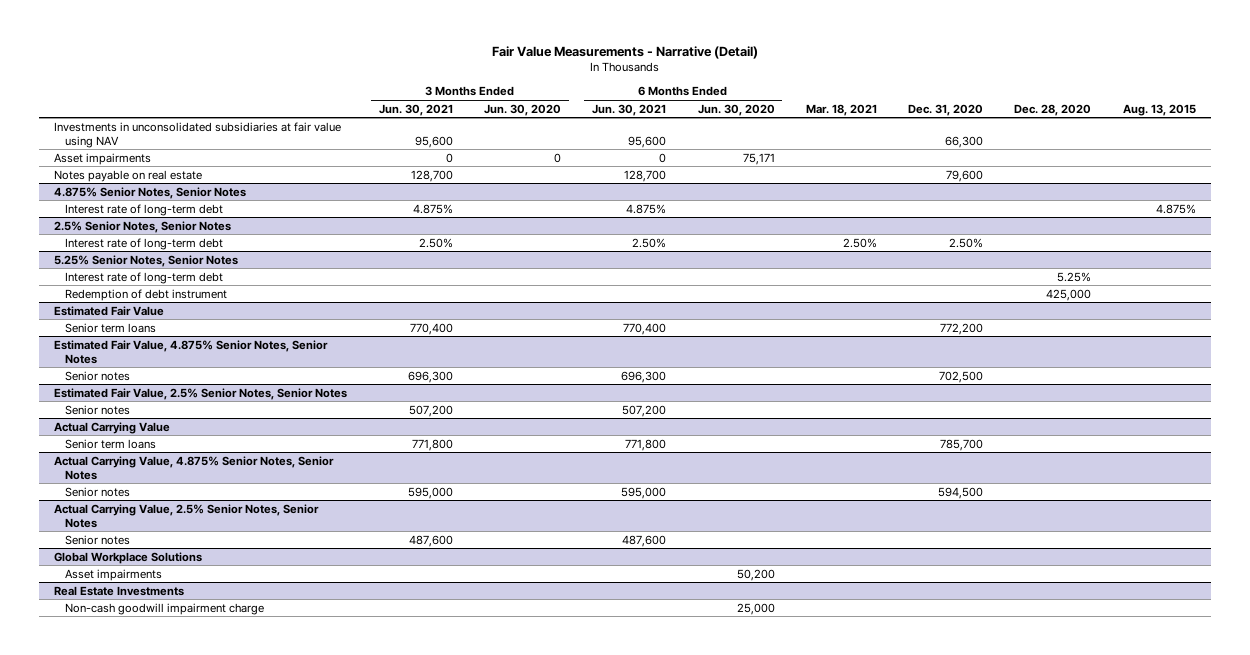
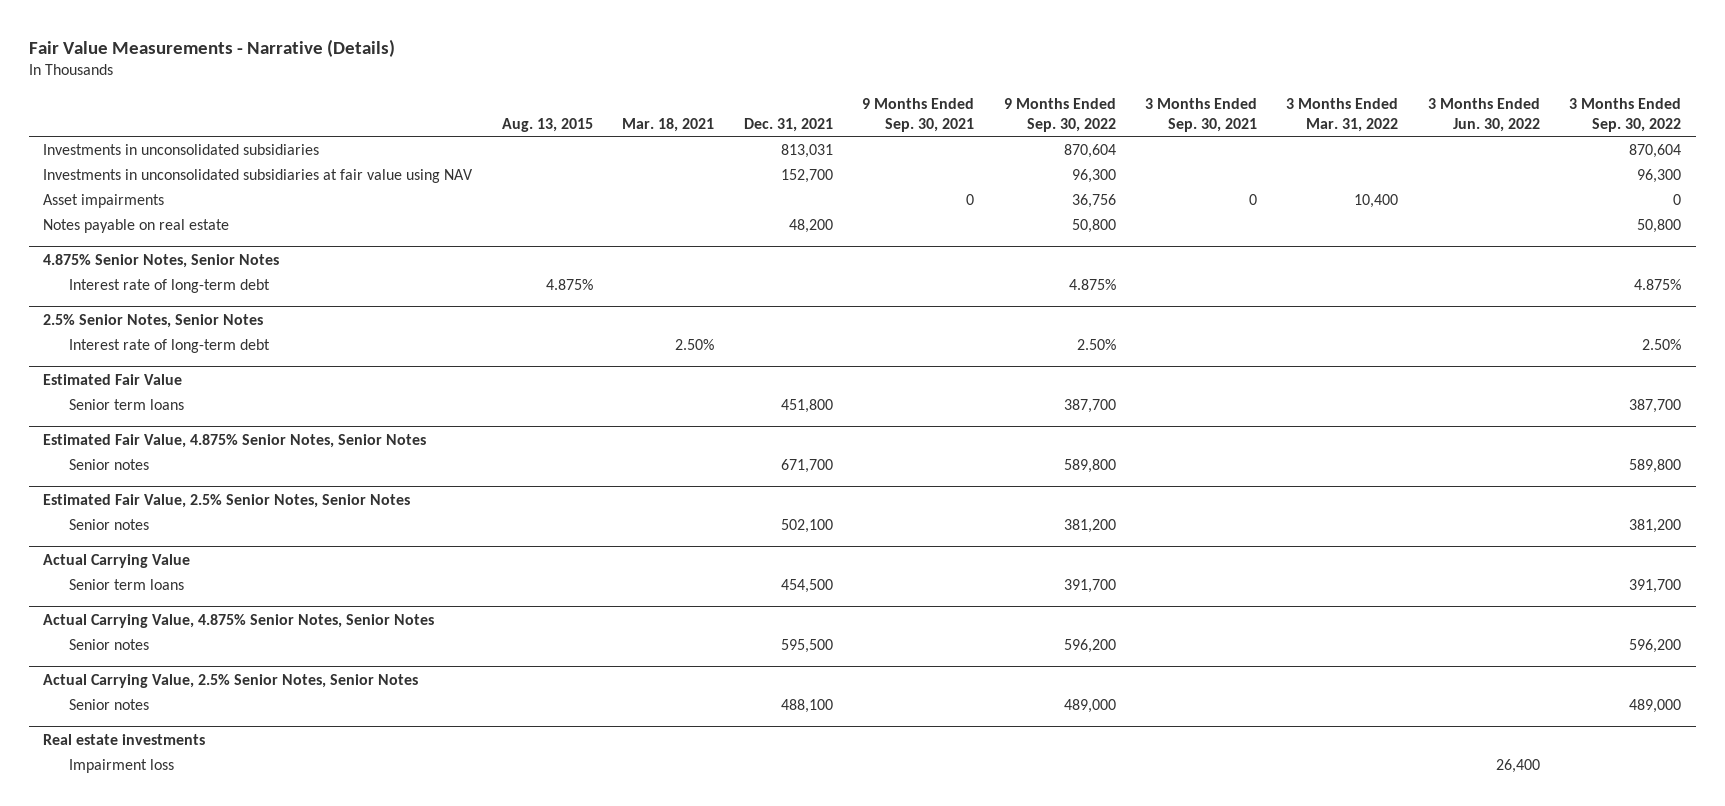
- Fair Value Measurements - Narrative (Detail)
+ Fair Value Measurements - Narrative (Details)
- | 3 Months Ended Jun. 30, 2021 | 3 Months Ended Jun. 30, 2020 | 6 Months Ended Jun. 30, 2021 | 6 Months Ended Jun. 30, 2020 | Mar. 18, 2021 | Dec. 31, 2020 | Dec. 28, 2020 | Aug. 13, 2015
+ | Aug. 13, 2015 | Mar. 18, 2021 | Dec. 31, 2021 | 9 Months Ended Sep. 30, 2021 | 9 Months Ended Sep. 30, 2022 | 3 Months Ended Sep. 30, 2021 | 3 Months Ended Mar. 31, 2022 | 3 Months Ended Jun. 30, 2022 | 3 Months Ended Sep. 30, 2022
+ Investments in unconsolidated subsidiaries | | | 813,031 | | 870,604 | | | | 870,604
- 5.25% Senior Notes, Senior Notes
- Interest rate of long-term debt | | | | | | | 5.25% |
- Redemption of debt instrument | | | | | | | 425,000 |
- Global Workplace Solutions
- Asset impairments | | | | 50,200 | | | |
- Real Estate Investments
- Non-cash goodwill impairment charge | | | | 25,000 | | | |
+ Real estate investments
+ Impairment loss | | | | | | | | 26,400 |

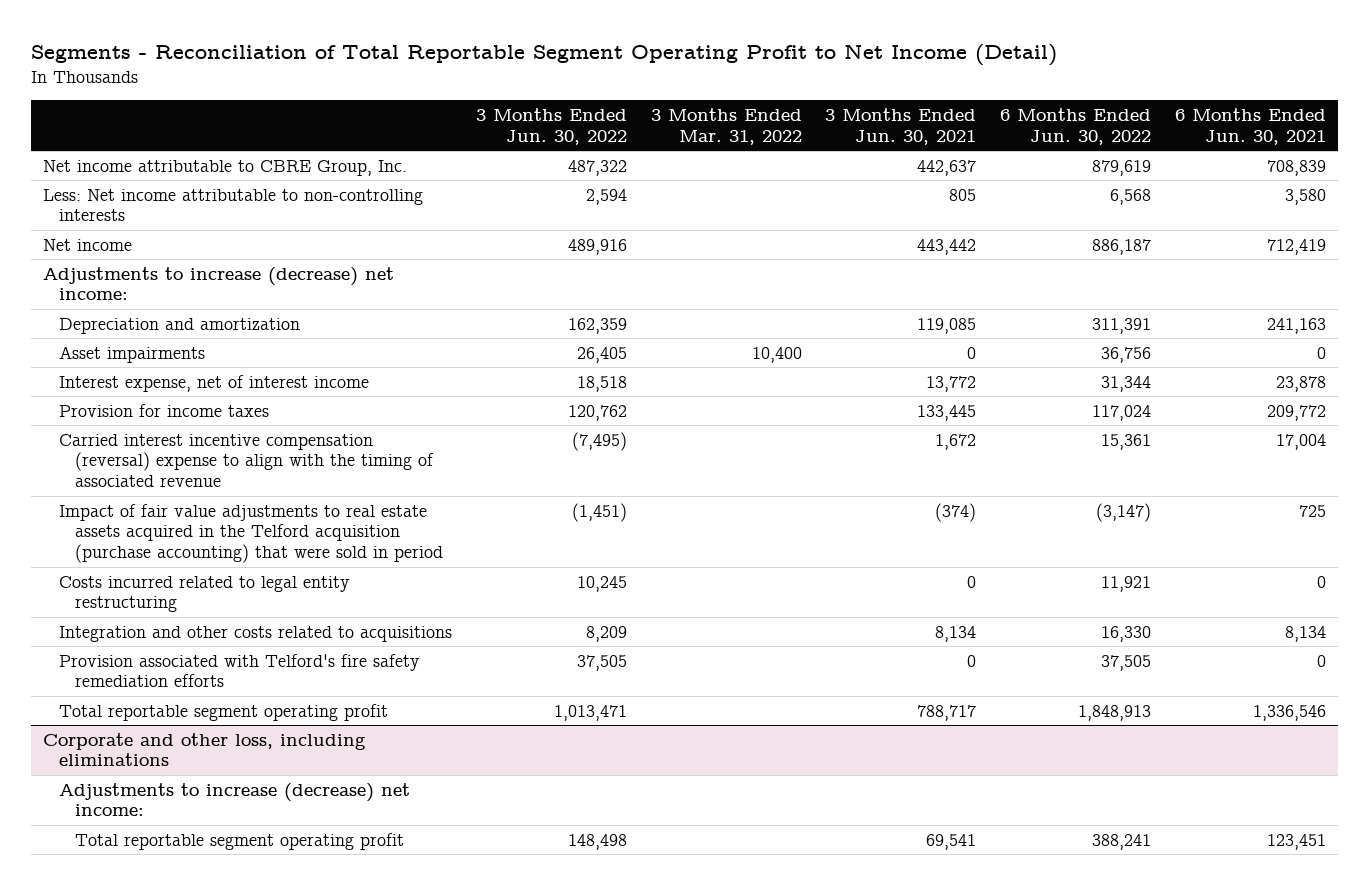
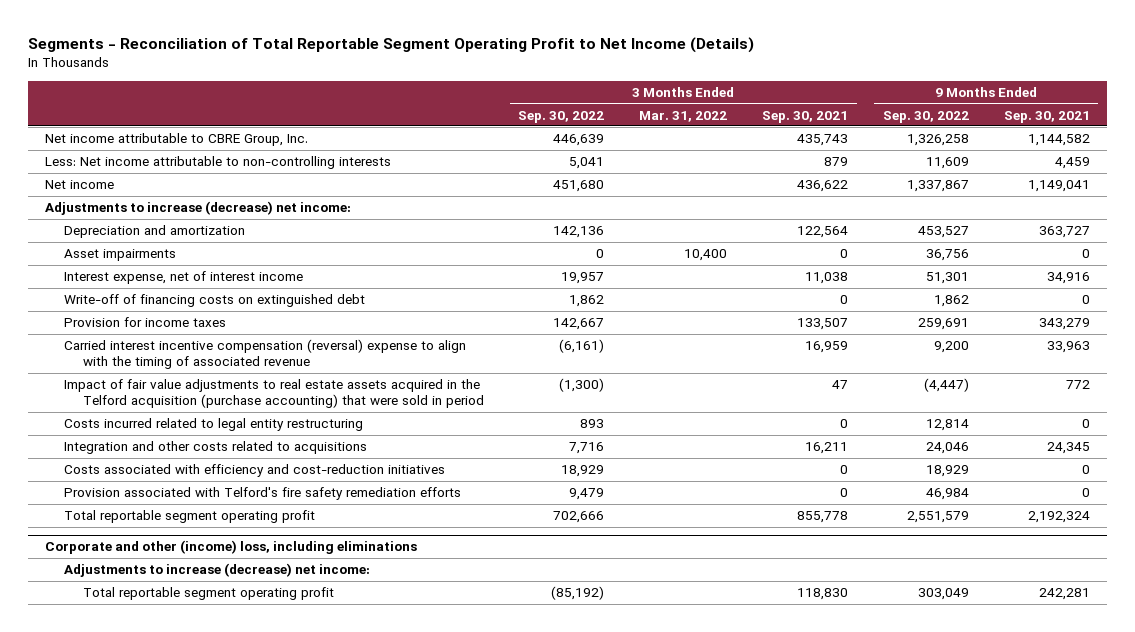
- Segments - Reconciliation of Total Reportable Segment Operating Profit to Net Income (Detail)
+ Segments - Reconciliation of Total Reportable Segment Operating Profit to Net Income (Details)
- | 3 Months Ended Jun. 30, 2022 | 3 Months Ended Mar. 31, 2022 | 3 Months Ended Jun. 30, 2021 | 6 Months Ended Jun. 30, 2022 | 6 Months Ended Jun. 30, 2021
+ | 3 Months Ended Sep. 30, 2022 | 3 Months Ended Mar. 31, 2022 | 3 Months Ended Sep. 30, 2021 | 9 Months Ended Sep. 30, 2022 | 9 Months Ended Sep. 30, 2021
+ Write-off of financing costs on extinguished debt | 1,862 | | 0 | 1,862 | 0
+ Costs associated with efficiency and cost-reduction initiatives | 18,929 | | 0 | 18,929 | 0
- Corporate and other loss, including eliminations
+ Corporate and other (income) loss, including eliminations

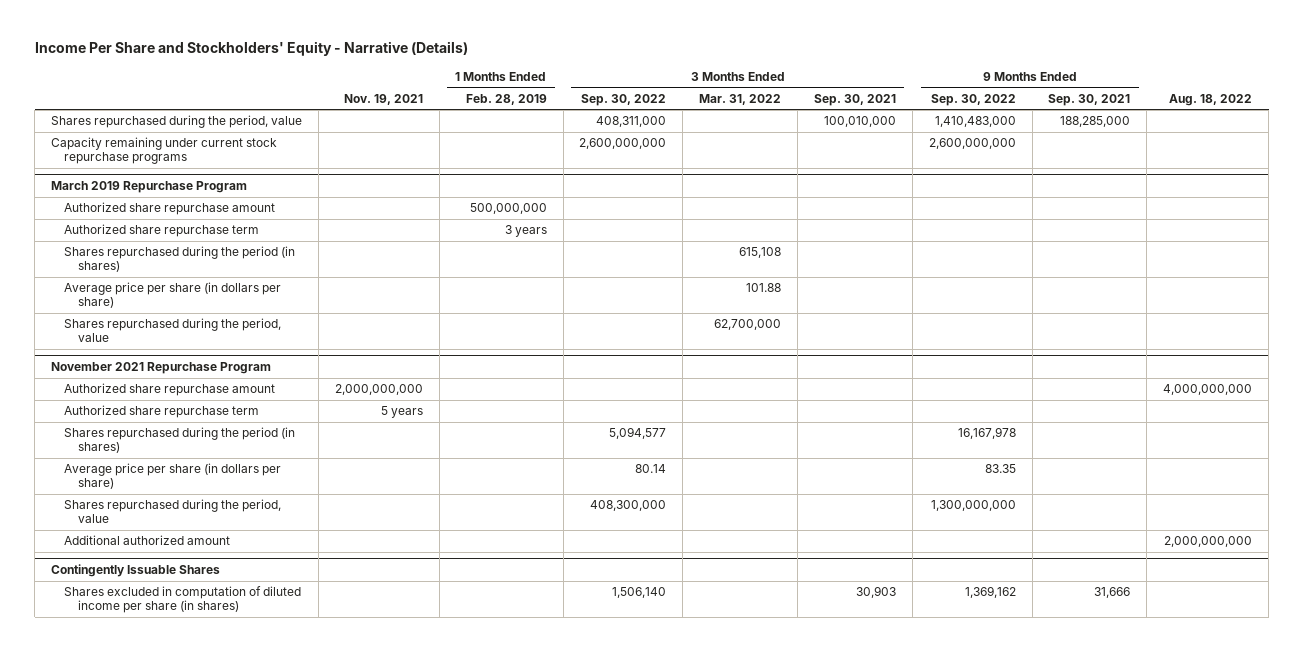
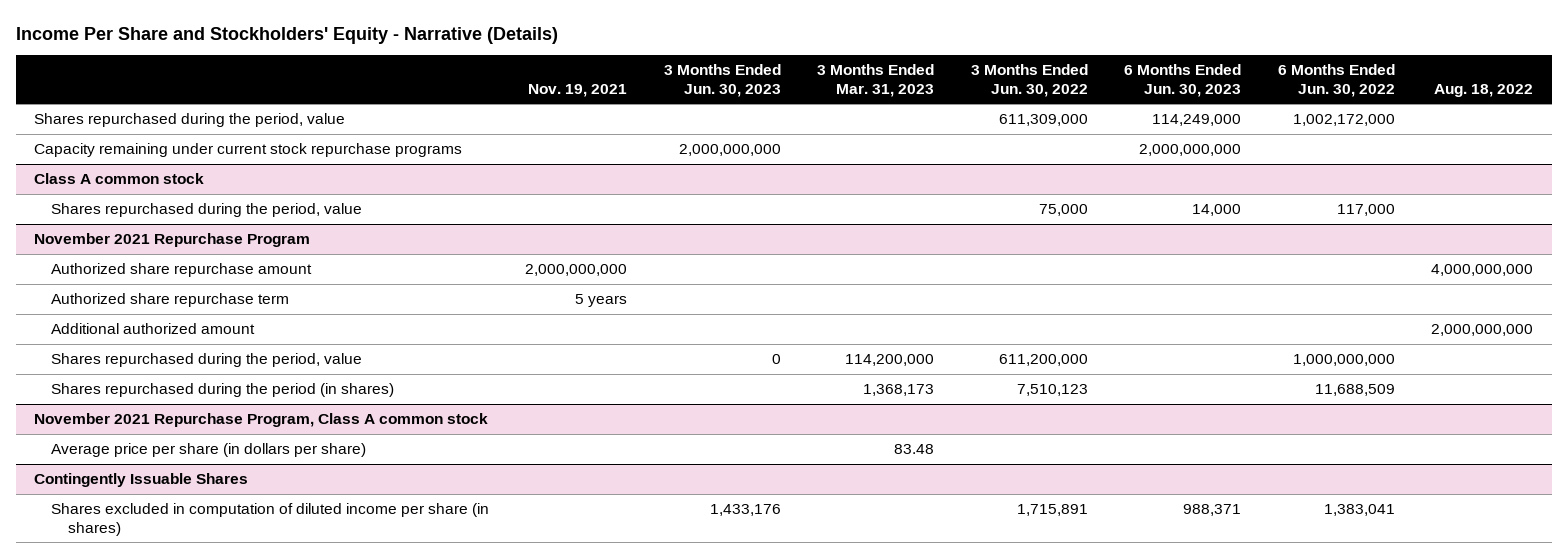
- | Nov. 19, 2021 | 1 Months Ended Feb. 28, 2019 | 3 Months Ended Sep. 30, 2022 | 3 Months Ended Mar. 31, 2022 | 3 Months Ended Sep. 30, 2021 | 9 Months Ended Sep. 30, 2022 | 9 Months Ended Sep. 30, 2021 | Aug. 18, 2022
+ | Nov. 19, 2021 | 3 Months Ended Jun. 30, 2023 | 3 Months Ended Mar. 31, 2023 | 3 Months Ended Jun. 30, 2022 | 6 Months Ended Jun. 30, 2023 | 6 Months Ended Jun. 30, 2022 | Aug. 18, 2022
- March 2019 Repurchase Program
- Authorized share repurchase amount | | 500,000,000 | | | | | |
- Authorized share repurchase term | | 3 years | | | | | |
- Shares repurchased during the period (in shares) | | | | 615,108 | | | |
- Average price per share (in dollars per share) | | | | 101.88 | | | |
- Shares repurchased during the period, value | | | | 62,700,000 | | | |
+ Class A common stock
+ Shares repurchased during the period, value | | | | 75,000 | 14,000 | 117,000 |
@ November 2021 Repurchase Program
- Average price per share (in dollars per share) | | | 80.14 | | | 83.35 | |
moved down: Shares repurchased during the period, value | | 0 | 114,200,000 | 611,200,000 | | 1,000,000,000 |
moved down: Shares repurchased during the period (in shares) | | | 1,368,173 | 7,510,123 | | 11,688,509 |
+ November 2021 Repurchase Program, Class A common stock
+ Average price per share (in dollars per share) | | | 83.48 | | | |

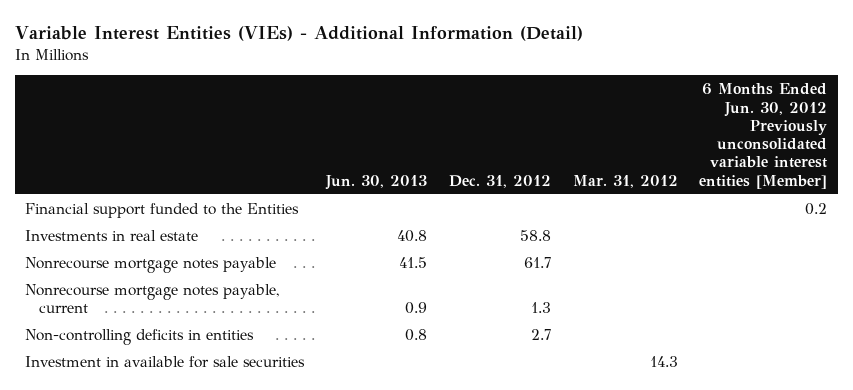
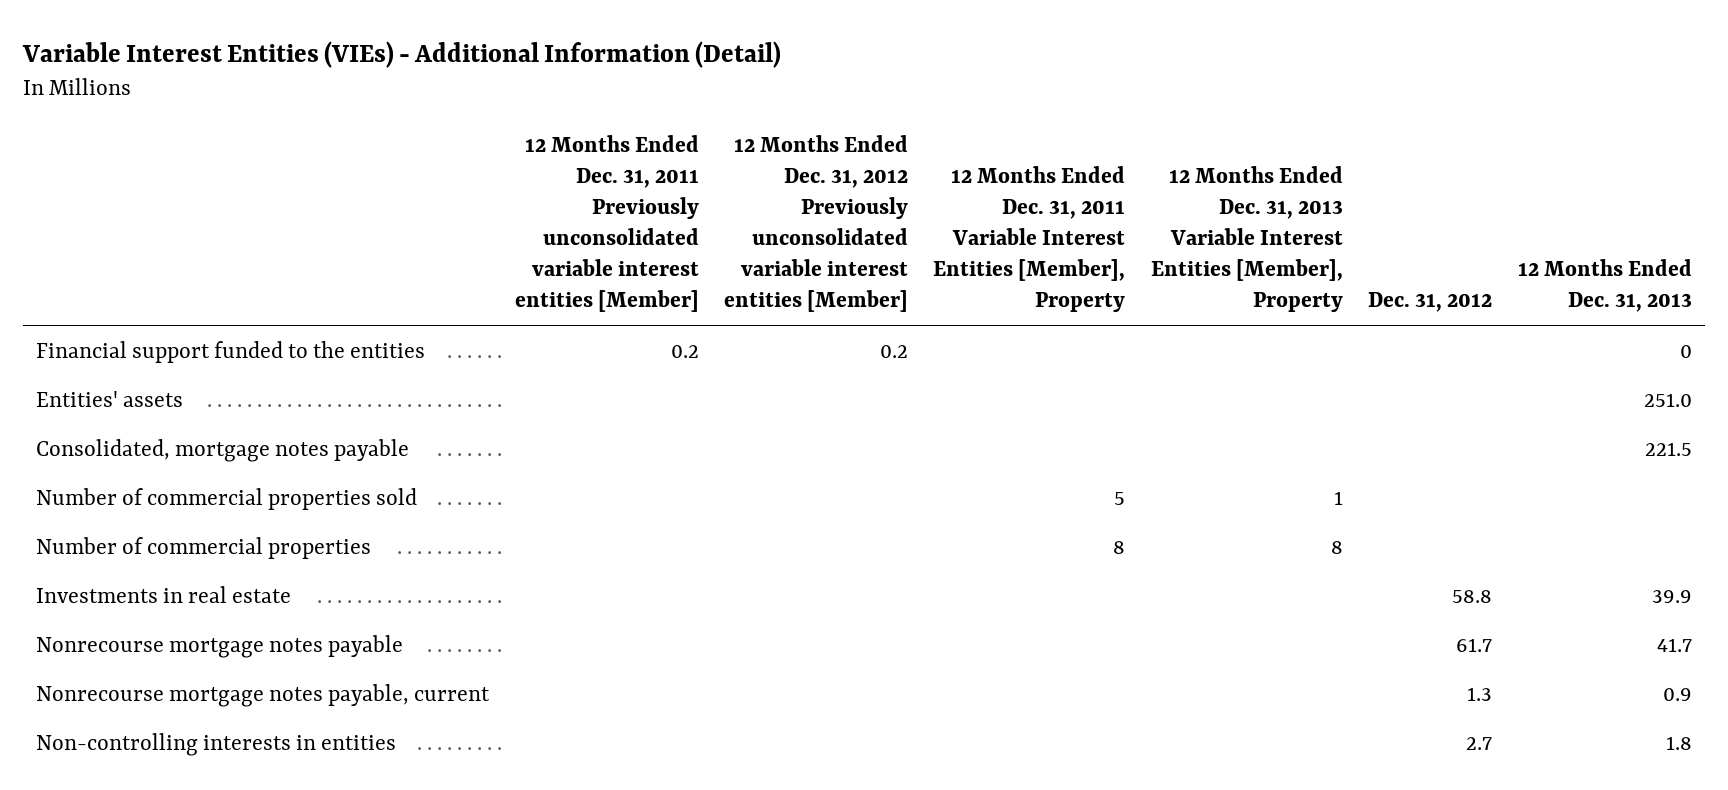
- | Jun. 30, 2013 | Dec. 31, 2012 | Mar. 31, 2012 | 6 Months Ended Jun. 30, 2012 Previously unconsolidated variable interest entities [Member]
+ | 12 Months Ended Dec. 31, 2011 Previously unconsolidated variable interest entities [Member] | 12 Months Ended Dec. 31, 2012 Previously unconsolidated variable interest entities [Member] | 12 Months Ended Dec. 31, 2011 Variable Interest Entities [Member], Property | 12 Months Ended Dec. 31, 2013 Variable Interest Entities [Member], Property | Dec. 31, 2012 | 12 Months Ended Dec. 31, 2013
- Financial support funded to the Entities | | | | 0.2
+ Financial support funded to the entities | 0.2 | 0.2 | | | | 0
+ Entities' assets | | | | | | 251.0
+ Consolidated, mortgage notes payable | | | | | | 221.5
+ Number of commercial properties sold | | | 5 | 1 | |
+ Number of commercial properties | | | 8 | 8 | |
- Non-controlling deficits in entities | 0.8 | 2.7 | |
- Investment in available for sale securities | | | 14.3 |
+ Non-controlling interests in entities | | | | | 2.7 | 1.8

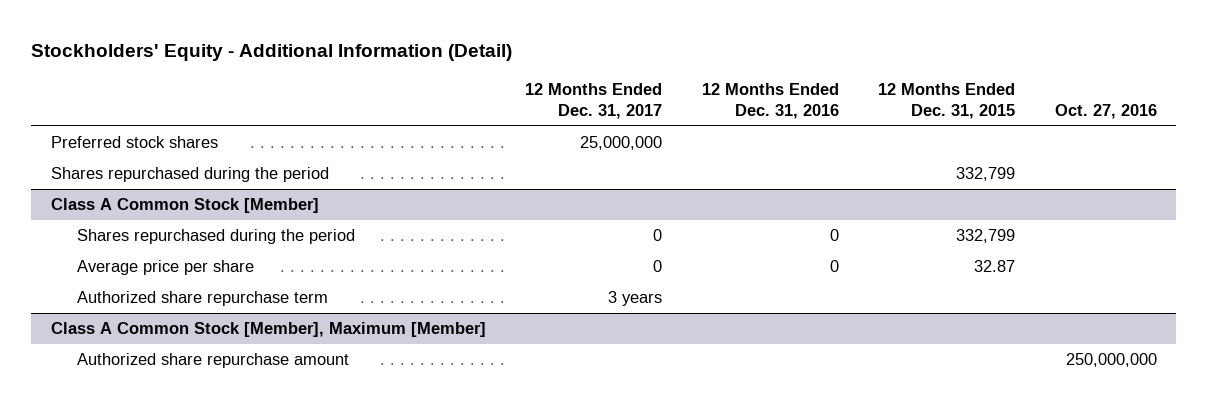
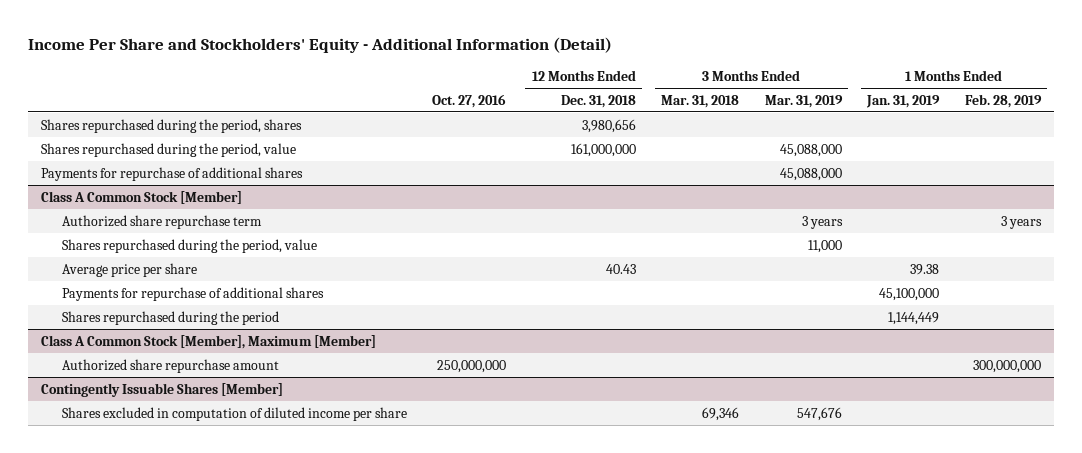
- Stockholders' Equity - Additional Information (Detail)
+ Income Per Share and Stockholders' Equity - Additional Information (Detail)
- | 12 Months Ended Dec. 31, 2017 | 12 Months Ended Dec. 31, 2016 | 12 Months Ended Dec. 31, 2015 | Oct. 27, 2016
+ | Oct. 27, 2016 | 12 Months Ended Dec. 31, 2018 | 3 Months Ended Mar. 31, 2018 | 3 Months Ended Mar. 31, 2019 | 1 Months Ended Jan. 31, 2019 | 1 Months Ended Feb. 28, 2019
- Preferred stock shares | 25,000,000 | | |
- Shares repurchased during the period | | | 332,799 |
+ Shares repurchased during the period, shares | | 3,980,656 | | | |
+ Shares repurchased during the period, value | | 161,000,000 | | 45,088,000 | |
+ Payments for repurchase of additional shares | | | | 45,088,000 | |
@ Class A Common Stock [Member]
+ Shares repurchased during the period, value | | | | 11,000 | |
moved down: Average price per share | | 40.43 | | | 39.38 |
+ Payments for repurchase of additional shares | | | | | 45,100,000 |
moved down: Shares repurchased during the period | | | | | 1,144,449 |
+ Contingently Issuable Shares [Member]
+ Shares excluded in computation of diluted income per share | | | 69,346 | 547,676 | |

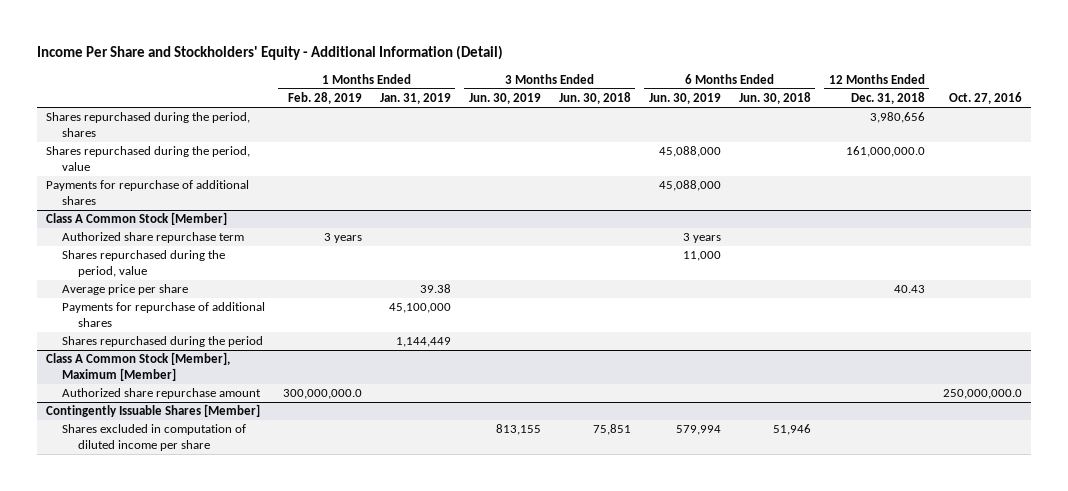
- | Oct. 27, 2016 | 12 Months Ended Dec. 31, 2018 | 3 Months Ended Mar. 31, 2018 | 3 Months Ended Mar. 31, 2019 | 1 Months Ended Jan. 31, 2019 | 1 Months Ended Feb. 28, 2019
+ | 1 Months Ended Feb. 28, 2019 | 1 Months Ended Jan. 31, 2019 | 3 Months Ended Jun. 30, 2019 | 3 Months Ended Jun. 30, 2018 | 6 Months Ended Jun. 30, 2019 | 6 Months Ended Jun. 30, 2018 | 12 Months Ended Dec. 31, 2018 | Oct. 27, 2016
- Shares repurchased during the period, value | | 161,000,000 | | 45,088,000 | |
+ Shares repurchased during the period, value | | | | | 45,088,000 | | 161,000,000.0 |
@ Class A Common Stock [Member], Maximum [Member]
- Authorized share repurchase amount | 250,000,000 | | | | | 300,000,000
+ Authorized share repurchase amount | 300,000,000.0 | | | | | | | 250,000,000.0

